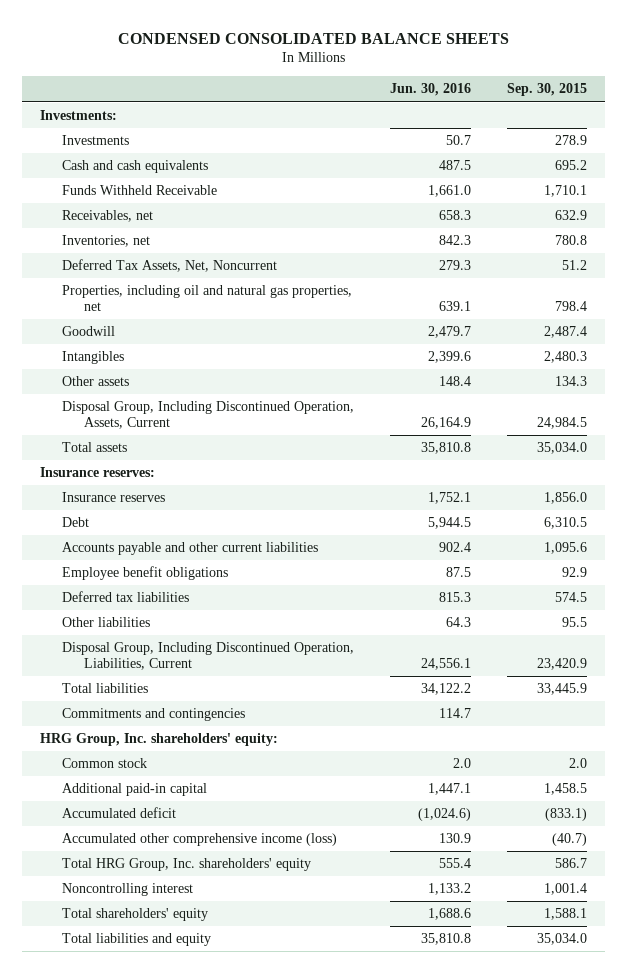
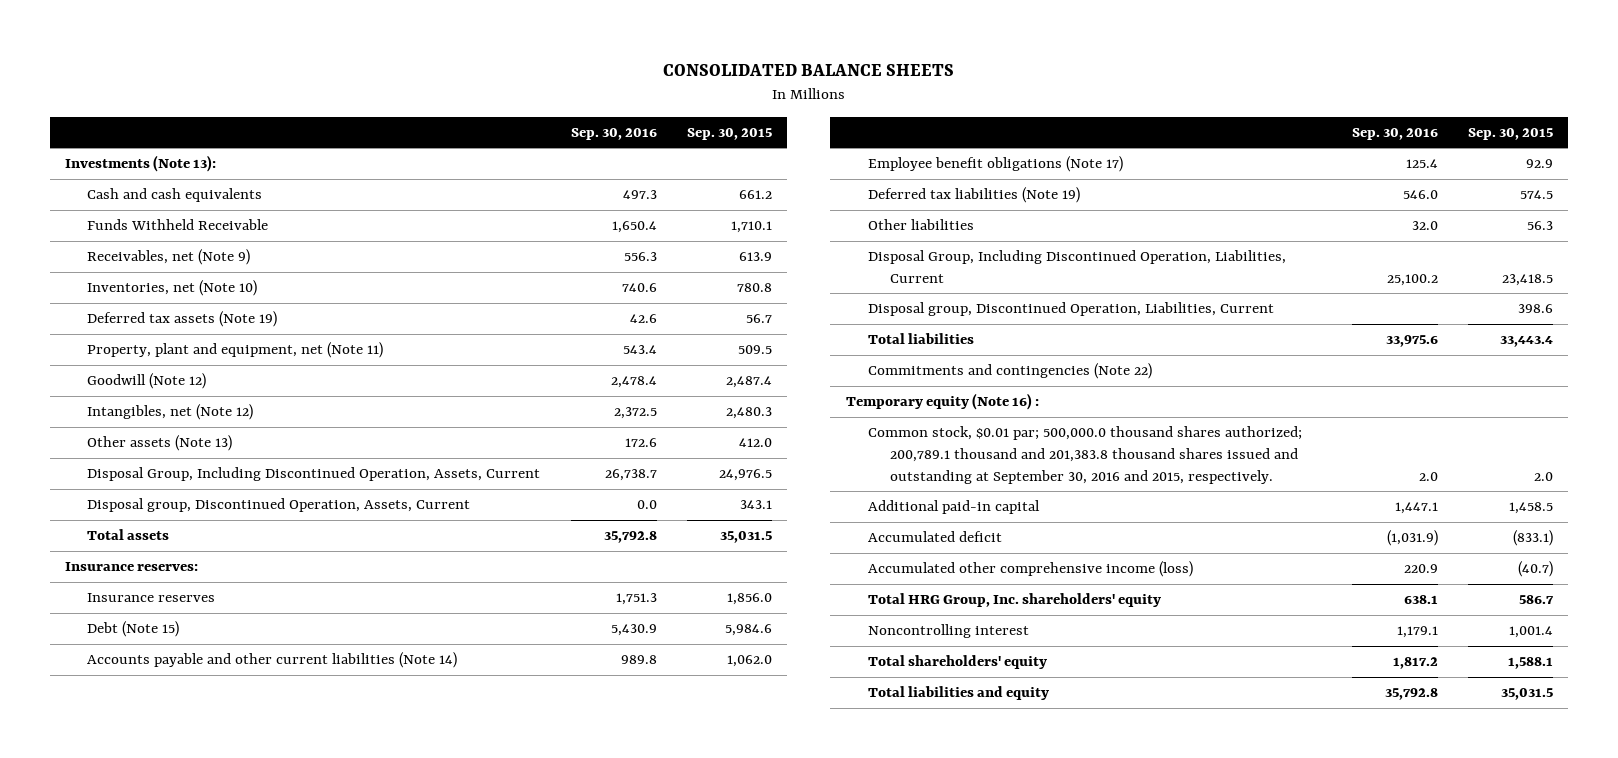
- CONDENSED CONSOLIDATED BALANCE SHEETS
+ CONSOLIDATED BALANCE SHEETS
- | Jun. 30, 2016 | Sep. 30, 2015
+ | Sep. 30, 2016 | Sep. 30, 2015
- Investments:
- Investments | 50.7 | 278.9
- Cash and cash equivalents | 487.5 | 695.2
+ Investments (Note 13):
+ Cash and cash equivalents | 497.3 | 661.2
- Receivables, net | 658.3 | 632.9
- Inventories, net | 842.3 | 780.8
- Deferred Tax Assets, Net, Noncurrent | 279.3 | 51.2
- Properties, including oil and natural gas properties, net | 639.1 | 798.4
- Goodwill | 2,479.7 | 2,487.4
- Intangibles | 2,399.6 | 2,480.3
- Other assets | 148.4 | 134.3
- Disposal Group, Including Discontinued Operation, Assets, Current | 26,164.9 | 24,984.5
- Total assets | 35,810.8 | 35,034.0
+ Receivables, net (Note 9) | 556.3 | 613.9
+ Inventories, net (Note 10) | 740.6 | 780.8
+ Deferred tax assets (Note 19) | 42.6 | 56.7
+ Property, plant and equipment, net (Note 11) | 543.4 | 509.5
+ Goodwill (Note 12) | 2,478.4 | 2,487.4
+ Intangibles, net (Note 12) | 2,372.5 | 2,480.3
+ Other assets (Note 13) | 172.6 | 412.0
+ Disposal Group, Including Discontinued Operation, Assets, Current | 26,738.7 | 24,976.5
+ Disposal group, Discontinued Operation, Assets, Current | 0.0 | 343.1
+ Total assets | 35,792.8 | 35,031.5
- Debt | 5,944.5 | 6,310.5
- Accounts payable and other current liabilities | 902.4 | 1,095.6
- Employee benefit obligations | 87.5 | 92.9
- Deferred tax liabilities | 815.3 | 574.5
- Other liabilities | 64.3 | 95.5
- Disposal Group, Including Discontinued Operation, Liabilities, Current | 24,556.1 | 23,420.9
- Total liabilities | 34,122.2 | 33,445.9
- Commitments and contingencies | 114.7 |
- HRG Group, Inc. shareholders' equity:
- Common stock | 2.0 | 2.0
+ Debt (Note 15) | 5,430.9 | 5,984.6
+ Accounts payable and other current liabilities (Note 14) | 989.8 | 1,062.0
+ Employee benefit obligations (Note 17) | 125.4 | 92.9
+ Deferred tax liabilities (Note 19) | 546.0 | 574.5
+ Other liabilities | 32.0 | 56.3
+ Disposal Group, Including Discontinued Operation, Liabilities, Current | 25,100.2 | 23,418.5
+ Disposal group, Discontinued Operation, Liabilities, Current | | 398.6
+ Total liabilities | 33,975.6 | 33,443.4
+ Commitments and contingencies (Note 22)
+ Temporary equity (Note 16) :
+ Common stock, $0.01 par; 500,000.0 thousand shares authorized; 200,789.1 thousand and 201,383.8 thousand shares issued and outstanding at September 30, 2016 and 2015, respectively. | 2.0 | 2.0
- Total liabilities and equity | 35,810.8 | 35,034.0
+ Total liabilities and equity | 35,792.8 | 35,031.5

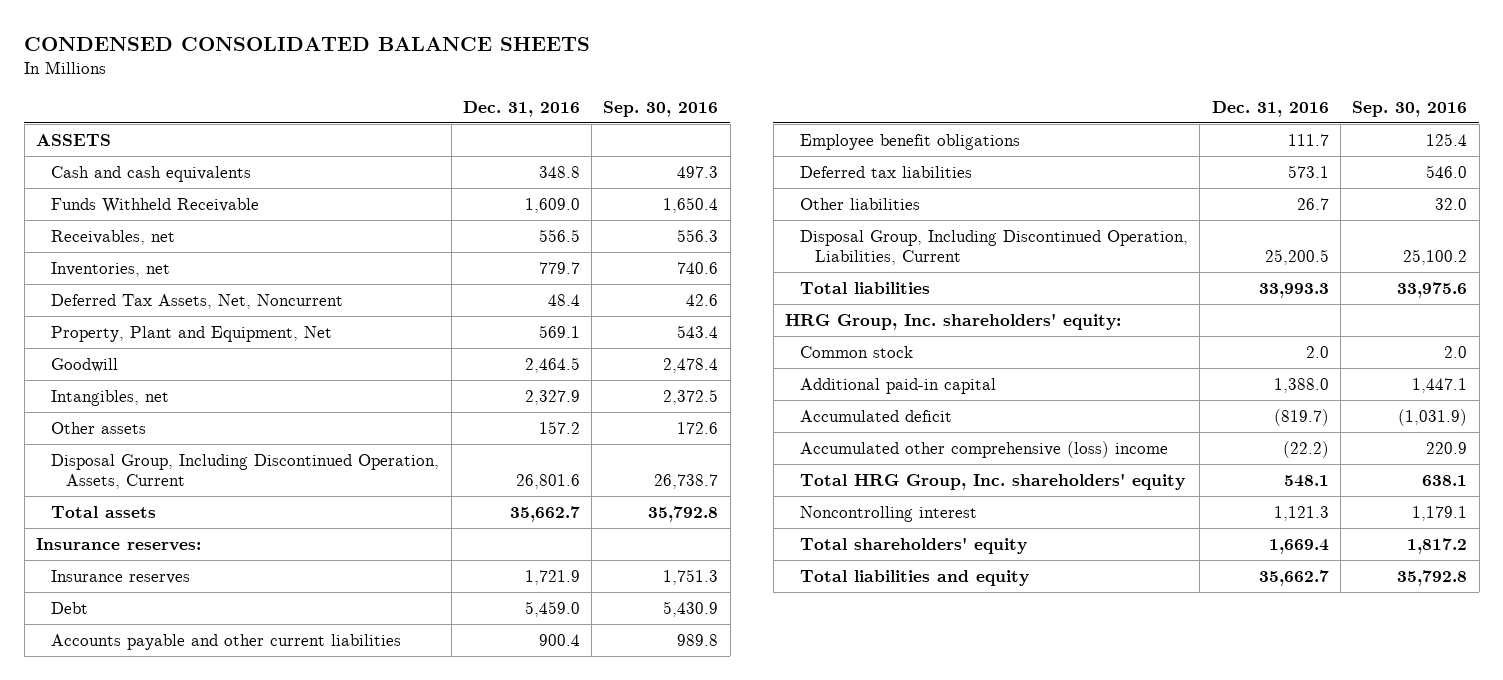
- CONSOLIDATED BALANCE SHEETS
+ CONDENSED CONSOLIDATED BALANCE SHEETS
- | Sep. 30, 2016 | Sep. 30, 2015
+ | Dec. 31, 2016 | Sep. 30, 2016
- Investments (Note 13):
+ ASSETS
- Receivables, net (Note 9) | 556.3 | 613.9
- Inventories, net (Note 10) | 740.6 | 780.8
- Deferred tax assets (Note 19) | 42.6 | 56.7
- Property, plant and equipment, net (Note 11) | 543.4 | 509.5
- Goodwill (Note 12) | 2,478.4 | 2,487.4
- Intangibles, net (Note 12) | 2,372.5 | 2,480.3
- Other assets (Note 13) | 172.6 | 412.0
+ Receivables, net | 556.5 | 556.3
+ Inventories, net | 779.7 | 740.6
+ Deferred Tax Assets, Net, Noncurrent | 48.4 | 42.6
+ Property, Plant and Equipment, Net | 569.1 | 543.4
+ Goodwill | 2,464.5 | 2,478.4
+ Intangibles, net | 2,327.9 | 2,372.5
+ Other assets | 157.2 | 172.6
- Disposal group, Discontinued Operation, Assets, Current | 0.0 | 343.1
- Debt (Note 15) | 5,430.9 | 5,984.6
- Accounts payable and other current liabilities (Note 14) | 989.8 | 1,062.0
- Employee benefit obligations (Note 17) | 125.4 | 92.9
- Deferred tax liabilities (Note 19) | 546.0 | 574.5
+ Debt | 5,459.0 | 5,430.9
+ Accounts payable and other current liabilities | 900.4 | 989.8
+ Employee benefit obligations | 111.7 | 125.4
+ Deferred tax liabilities | 573.1 | 546.0
- Disposal group, Discontinued Operation, Liabilities, Current | | 398.6
- Commitments and contingencies (Note 22)
- Temporary equity (Note 16) :
- Common stock, $0.01 par; 500,000.0 thousand shares authorized; 200,789.1 thousand and 201,383.8 thousand shares issued and outstanding at September 30, 2016 and 2015, respectively. | 2.0 | 2.0
+ HRG Group, Inc. shareholders' equity:
+ Common stock | 2.0 | 2.0
- Accumulated other comprehensive income (loss) | 220.9 | (40.7)
+ Accumulated other comprehensive (loss) income | (22.2) | 220.9

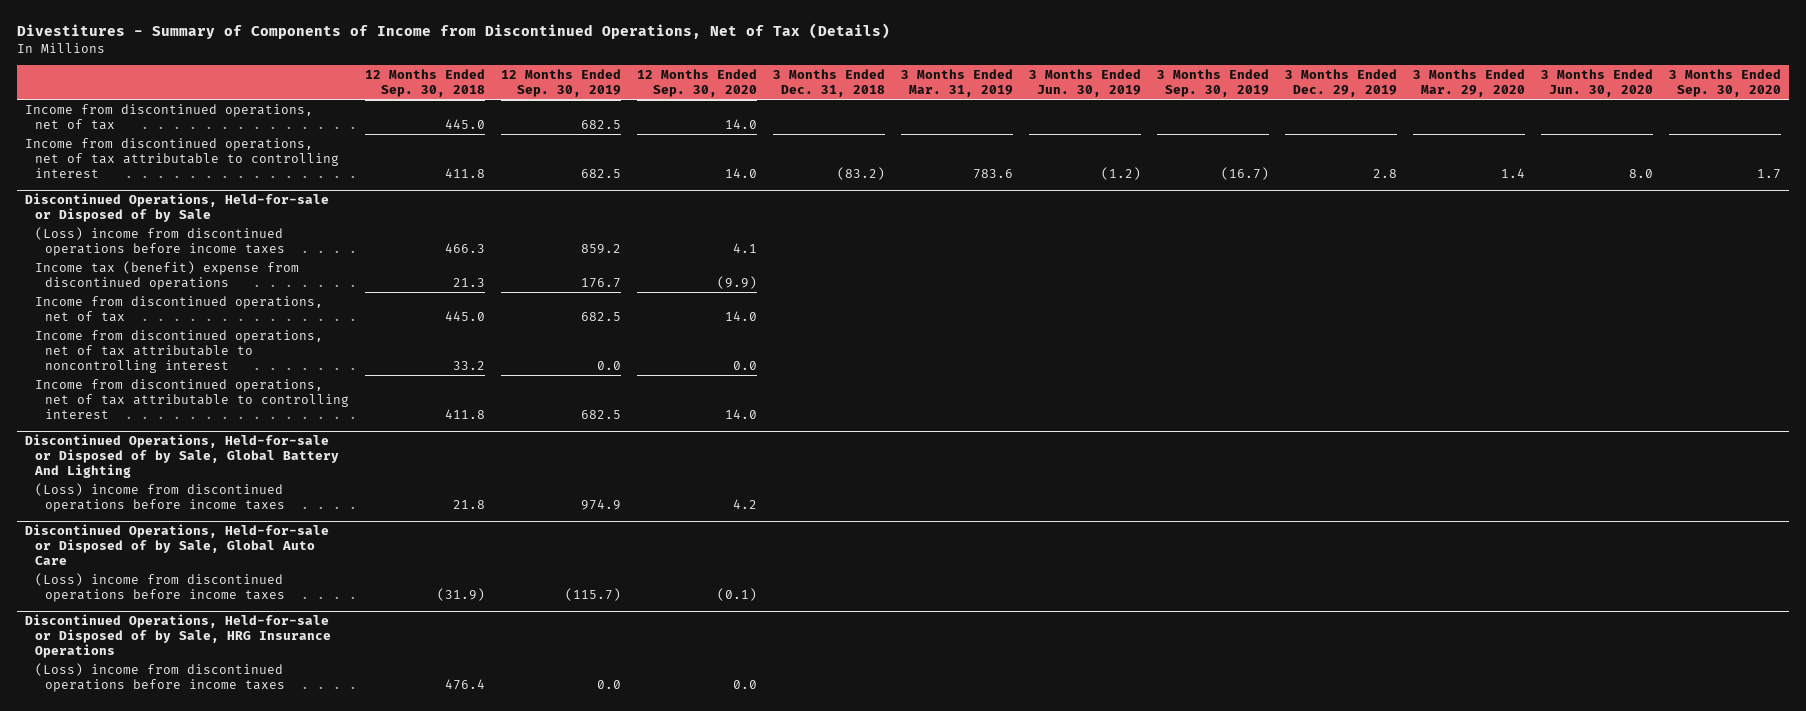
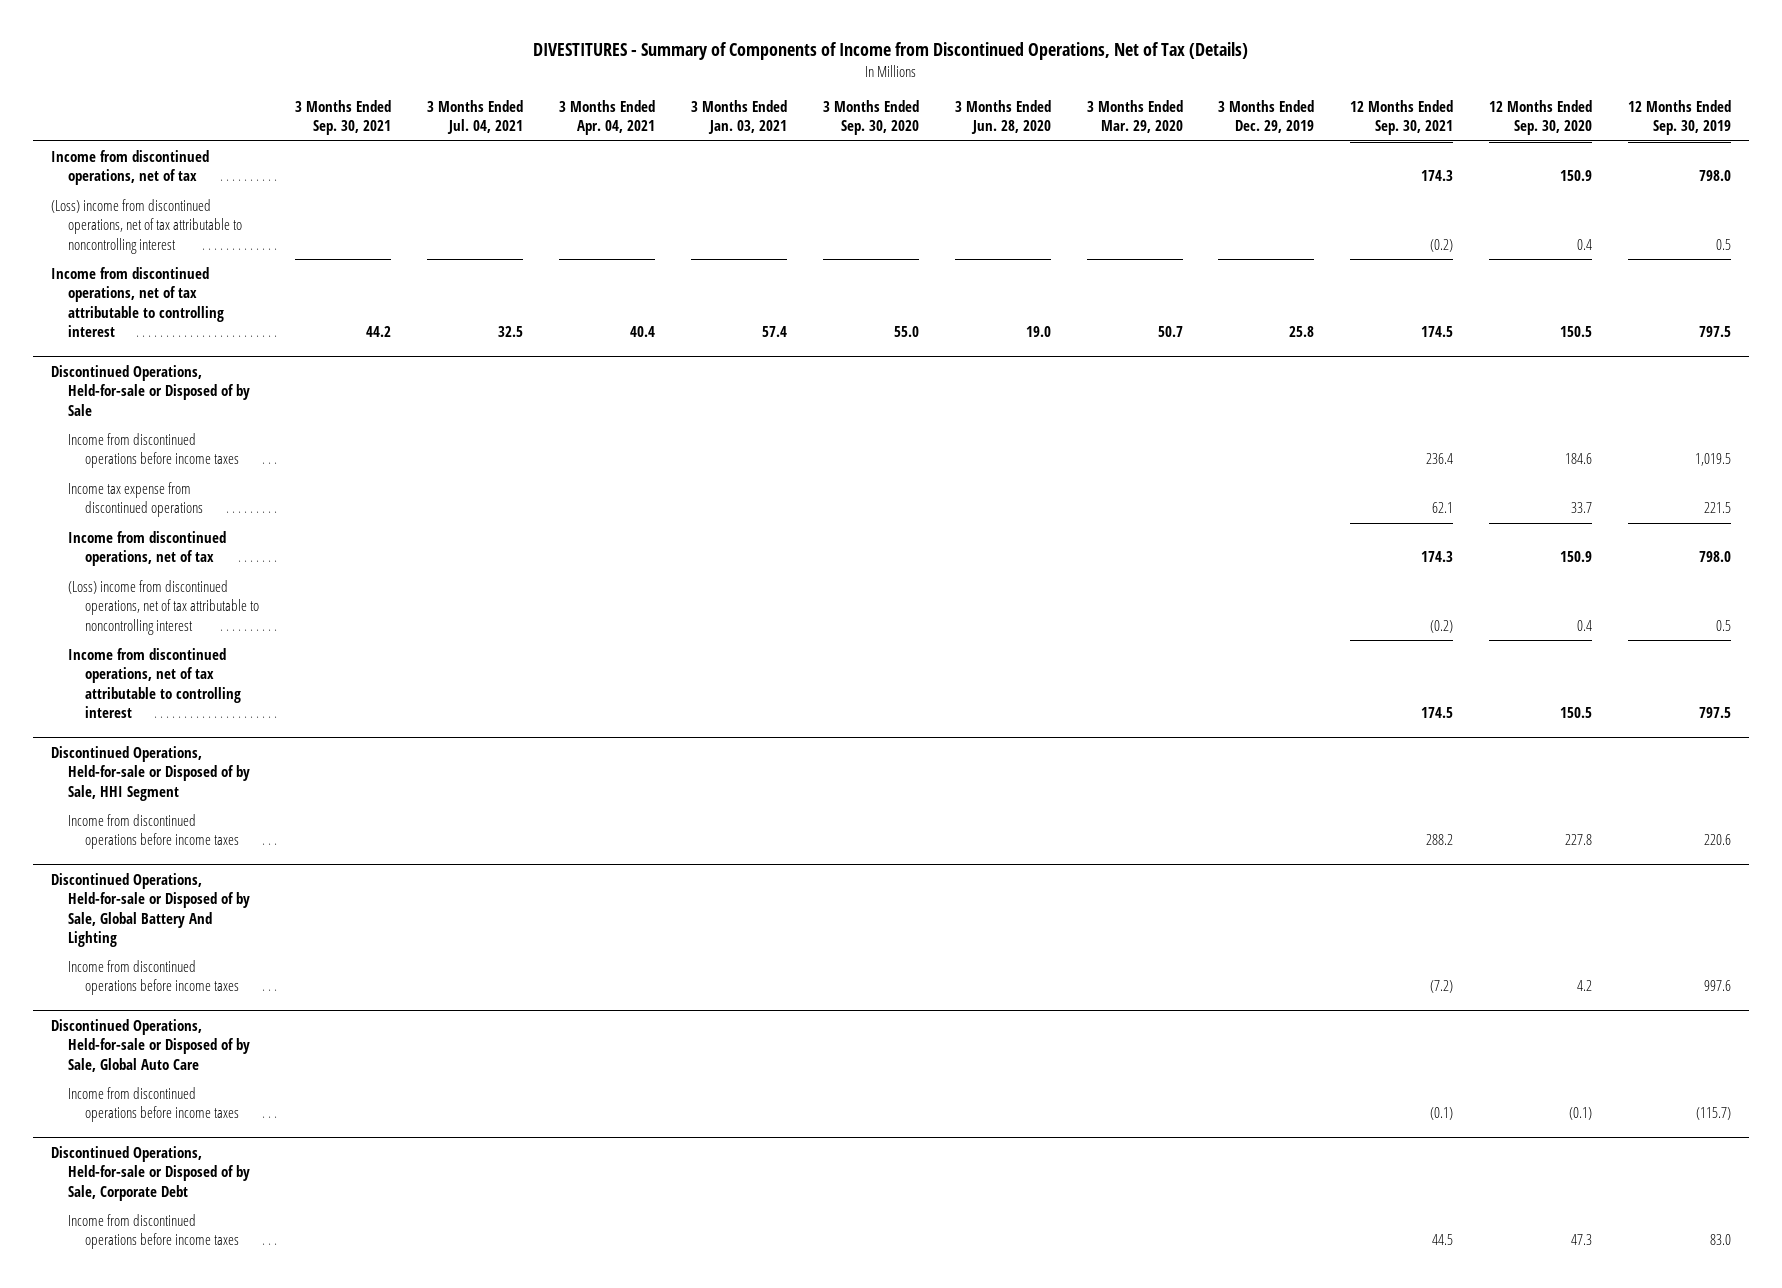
- Divestitures - Summary of Components of Income from Discontinued Operations, Net of Tax (Details)
+ DIVESTITURES - Summary of Components of Income from Discontinued Operations, Net of Tax (Details)
- | 12 Months Ended Sep. 30, 2018 | 12 Months Ended Sep. 30, 2019 | 12 Months Ended Sep. 30, 2020 | 3 Months Ended Dec. 31, 2018 | 3 Months Ended Mar. 31, 2019 | 3 Months Ended Jun. 30, 2019 | 3 Months Ended Sep. 30, 2019 | 3 Months Ended Dec. 29, 2019 | 3 Months Ended Mar. 29, 2020 | 3 Months Ended Jun. 30, 2020 | 3 Months Ended Sep. 30, 2020
+ | 3 Months Ended Sep. 30, 2021 | 3 Months Ended Jul. 04, 2021 | 3 Months Ended Apr. 04, 2021 | 3 Months Ended Jan. 03, 2021 | 3 Months Ended Sep. 30, 2020 | 3 Months Ended Jun. 28, 2020 | 3 Months Ended Mar. 29, 2020 | 3 Months Ended Dec. 29, 2019 | 12 Months Ended Sep. 30, 2021 | 12 Months Ended Sep. 30, 2020 | 12 Months Ended Sep. 30, 2019
- Income from discontinued operations, net of tax | 445.0 | 682.5 | 14.0 | | | | | | | |
- Income from discontinued operations, net of tax attributable to controlling interest | 411.8 | 682.5 | 14.0 | (83.2) | 783.6 | (1.2) | (16.7) | 2.8 | 1.4 | 8.0 | 1.7
+ Income from discontinued operations, net of tax | | | | | | | | | 174.3 | 150.9 | 798.0
+ (Loss) income from discontinued operations, net of tax attributable to noncontrolling interest | | | | | | | | | (0.2) | 0.4 | 0.5
+ Income from discontinued operations, net of tax attributable to controlling interest | 44.2 | 32.5 | 40.4 | 57.4 | 55.0 | 19.0 | 50.7 | 25.8 | 174.5 | 150.5 | 797.5
@ Discontinued Operations, Held-for-sale or Disposed of by Sale
- (Loss) income from discontinued operations before income taxes | 466.3 | 859.2 | 4.1 | | | | | | | |
- Income tax (benefit) expense from discontinued operations | 21.3 | 176.7 | (9.9) | | | | | | | |
- Income from discontinued operations, net of tax | 445.0 | 682.5 | 14.0 | | | | | | | |
- Income from discontinued operations, net of tax attributable to noncontrolling interest | 33.2 | 0.0 | 0.0 | | | | | | | |
- Income from discontinued operations, net of tax attributable to controlling interest | 411.8 | 682.5 | 14.0 | | | | | | | |
+ Income from discontinued operations before income taxes | | | | | | | | | 236.4 | 184.6 | 1,019.5
+ Income tax expense from discontinued operations | | | | | | | | | 62.1 | 33.7 | 221.5
+ Income from discontinued operations, net of tax | | | | | | | | | 174.3 | 150.9 | 798.0
+ (Loss) income from discontinued operations, net of tax attributable to noncontrolling interest | | | | | | | | | (0.2) | 0.4 | 0.5
+ Income from discontinued operations, net of tax attributable to controlling interest | | | | | | | | | 174.5 | 150.5 | 797.5
+ Discontinued Operations, Held-for-sale or Disposed of by Sale, HHI Segment
+ Income from discontinued operations before income taxes | | | | | | | | | 288.2 | 227.8 | 220.6
@ Discontinued Operations, Held-for-sale or Disposed of by Sale, Global Battery And Lighting
- (Loss) income from discontinued operations before income taxes | 21.8 | 974.9 | 4.2 | | | | | | | |
+ Income from discontinued operations before income taxes | | | | | | | | | (7.2) | 4.2 | 997.6
@ Discontinued Operations, Held-for-sale or Disposed of by Sale, Global Auto Care
- (Loss) income from discontinued operations before income taxes | (31.9) | (115.7) | (0.1) | | | | | | | |
- Discontinued Operations, Held-for-sale or Disposed of by Sale, HRG Insurance Operations
- (Loss) income from discontinued operations before income taxes | 476.4 | 0.0 | 0.0 | | | | | | | |
@ Discontinued Operations, Held-for-sale or Disposed of by Sale, Global Auto Care
+ Income from discontinued operations before income taxes | | | | | | | | | (0.1) | (0.1) | (115.7)
+ Discontinued Operations, Held-for-sale or Disposed of by Sale, Corporate Debt
+ Income from discontinued operations before income taxes | | | | | | | | | 44.5 | 47.3 | 83.0

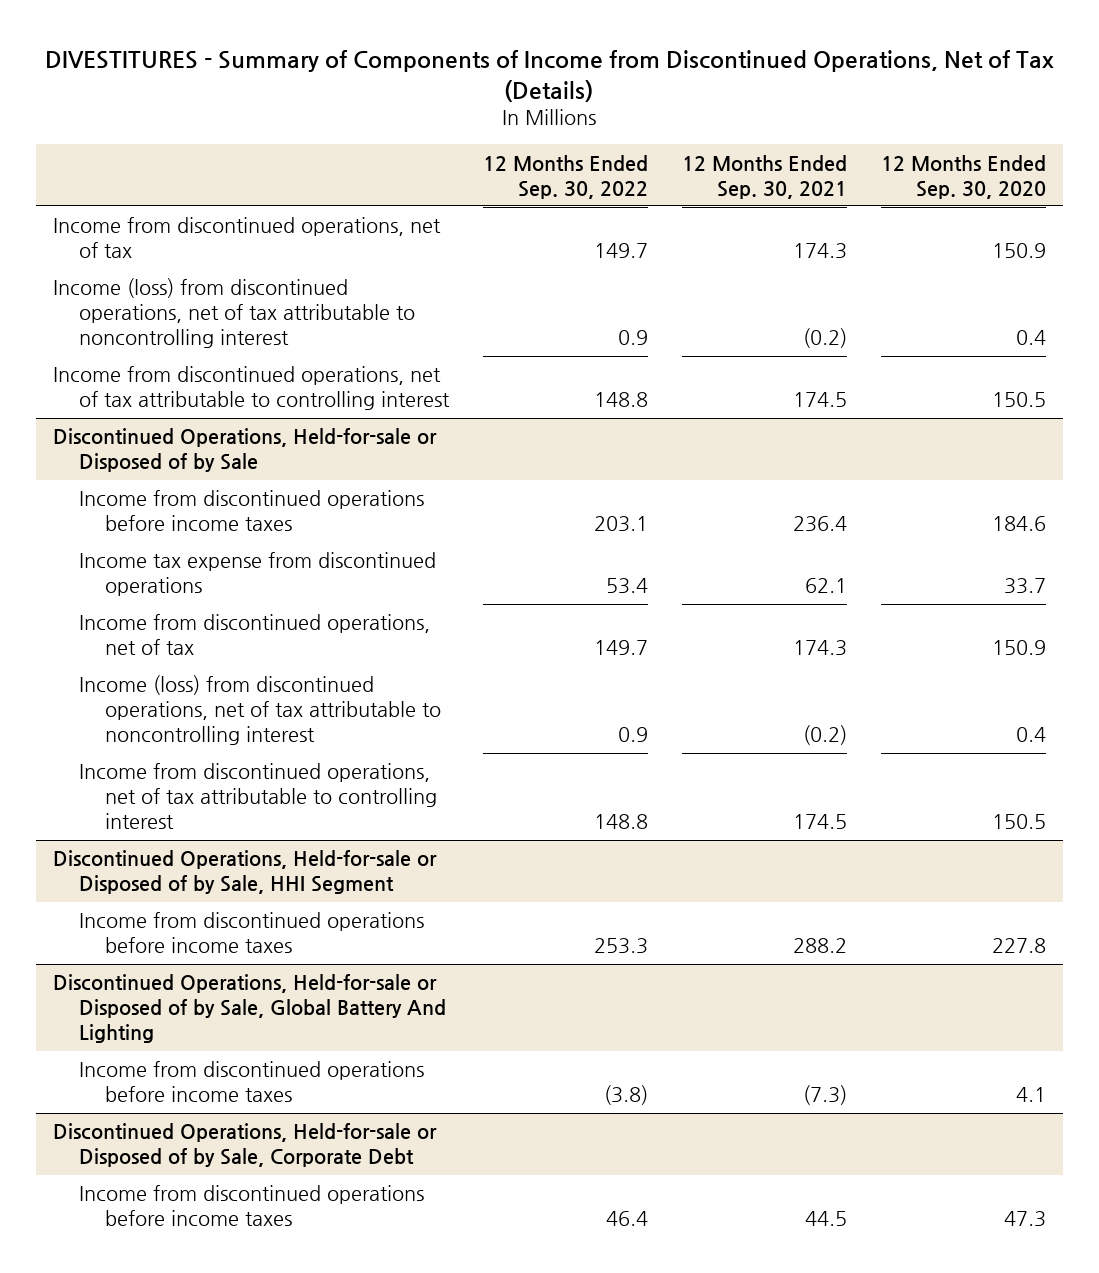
- | 3 Months Ended Sep. 30, 2021 | 3 Months Ended Jul. 04, 2021 | 3 Months Ended Apr. 04, 2021 | 3 Months Ended Jan. 03, 2021 | 3 Months Ended Sep. 30, 2020 | 3 Months Ended Jun. 28, 2020 | 3 Months Ended Mar. 29, 2020 | 3 Months Ended Dec. 29, 2019 | 12 Months Ended Sep. 30, 2021 | 12 Months Ended Sep. 30, 2020 | 12 Months Ended Sep. 30, 2019
+ | 12 Months Ended Sep. 30, 2022 | 12 Months Ended Sep. 30, 2021 | 12 Months Ended Sep. 30, 2020
- (Loss) income from discontinued operations, net of tax attributable to noncontrolling interest | | | | | | | | | (0.2) | 0.4 | 0.5
+ Income (loss) from discontinued operations, net of tax attributable to noncontrolling interest | 0.9 | (0.2) | 0.4
@ Discontinued Operations, Held-for-sale or Disposed of by Sale
- (Loss) income from discontinued operations, net of tax attributable to noncontrolling interest | | | | | | | | | (0.2) | 0.4 | 0.5
+ Income (loss) from discontinued operations, net of tax attributable to noncontrolling interest | 0.9 | (0.2) | 0.4
@ Discontinued Operations, Held-for-sale or Disposed of by Sale, Global Battery And Lighting
- Income from discontinued operations before income taxes | | | | | | | | | (7.2) | 4.2 | 997.6
- Discontinued Operations, Held-for-sale or Disposed of by Sale, Global Auto Care
- Income from discontinued operations before income taxes | | | | | | | | | (0.1) | (0.1) | (115.7)
@ Discontinued Operations, Held-for-sale or Disposed of by Sale, Global Battery And Lighting
+ Income from discontinued operations before income taxes | (3.8) | (7.3) | 4.1

